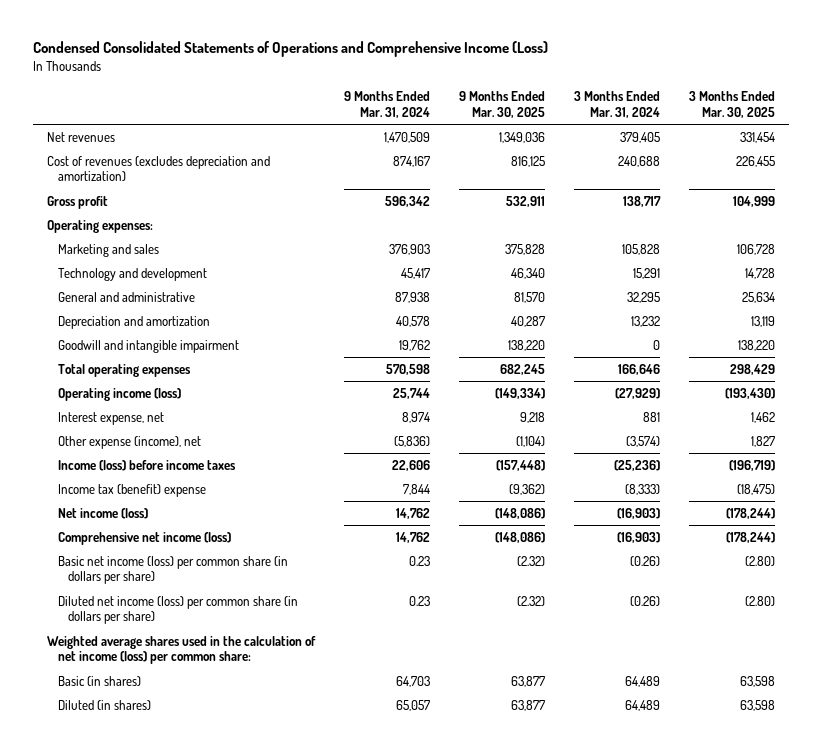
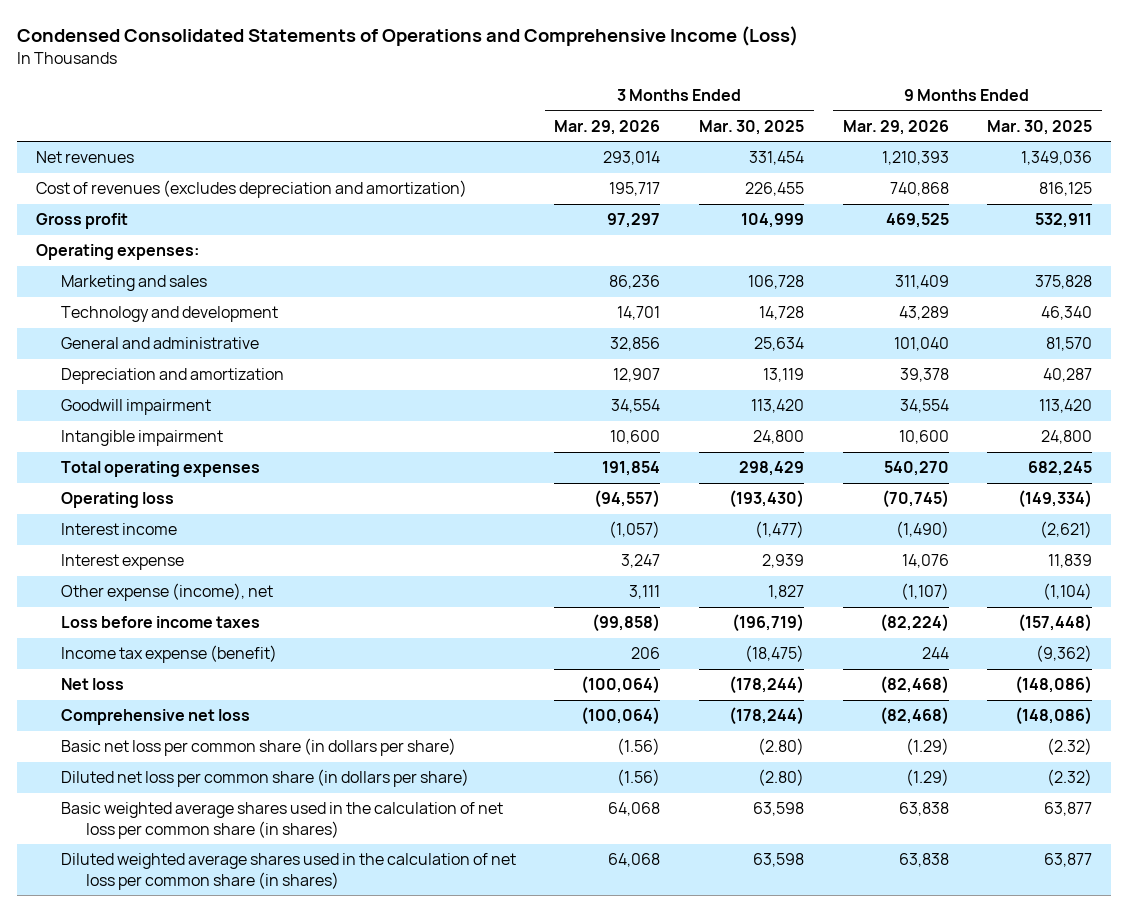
- | 9 Months Ended Mar. 31, 2024 | 9 Months Ended Mar. 30, 2025 | 3 Months Ended Mar. 31, 2024 | 3 Months Ended Mar. 30, 2025
+ | 3 Months Ended Mar. 29, 2026 | 3 Months Ended Mar. 30, 2025 | 9 Months Ended Mar. 29, 2026 | 9 Months Ended Mar. 30, 2025
- Goodwill and intangible impairment | 19,762 | 138,220 | 0 | 138,220
+ Goodwill impairment | 34,554 | 113,420 | 34,554 | 113,420
+ Intangible impairment | 10,600 | 24,800 | 10,600 | 24,800
- Operating income (loss) | 25,744 | (149,334) | (27,929) | (193,430)
- Interest expense, net | 8,974 | 9,218 | 881 | 1,462
+ Operating loss | (94,557) | (193,430) | (70,745) | (149,334)
+ Interest income | (1,057) | (1,477) | (1,490) | (2,621)
+ Interest expense | 3,247 | 2,939 | 14,076 | 11,839
- Income (loss) before income taxes | 22,606 | (157,448) | (25,236) | (196,719)
- Income tax (benefit) expense | 7,844 | (9,362) | (8,333) | (18,475)
- Net income (loss) | 14,762 | (148,086) | (16,903) | (178,244)
- Comprehensive net income (loss) | 14,762 | (148,086) | (16,903) | (178,244)
- Basic net income (loss) per common share (in dollars per share) | 0.23 | (2.32) | (0.26) | (2.80)
- Diluted net income (loss) per common share (in dollars per share) | 0.23 | (2.32) | (0.26) | (2.80)
- Weighted average shares used in the calculation of net income (loss) per common share:
- Basic (in shares) | 64,703 | 63,877 | 64,489 | 63,598
- Diluted (in shares) | 65,057 | 63,877 | 64,489 | 63,598
+ Loss before income taxes | (99,858) | (196,719) | (82,224) | (157,448)
+ Income tax expense (benefit) | 206 | (18,475) | 244 | (9,362)
+ Net loss | (100,064) | (178,244) | (82,468) | (148,086)
+ Comprehensive net loss | (100,064) | (178,244) | (82,468) | (148,086)
+ Basic net loss per common share (in dollars per share) | (1.56) | (2.80) | (1.29) | (2.32)
+ Diluted net loss per common share (in dollars per share) | (1.56) | (2.80) | (1.29) | (2.32)
+ Basic weighted average shares used in the calculation of net loss per common share (in shares) | 64,068 | 63,598 | 63,838 | 63,877
+ Diluted weighted average shares used in the calculation of net loss per common share (in shares) | 64,068 | 63,598 | 63,838 | 63,877

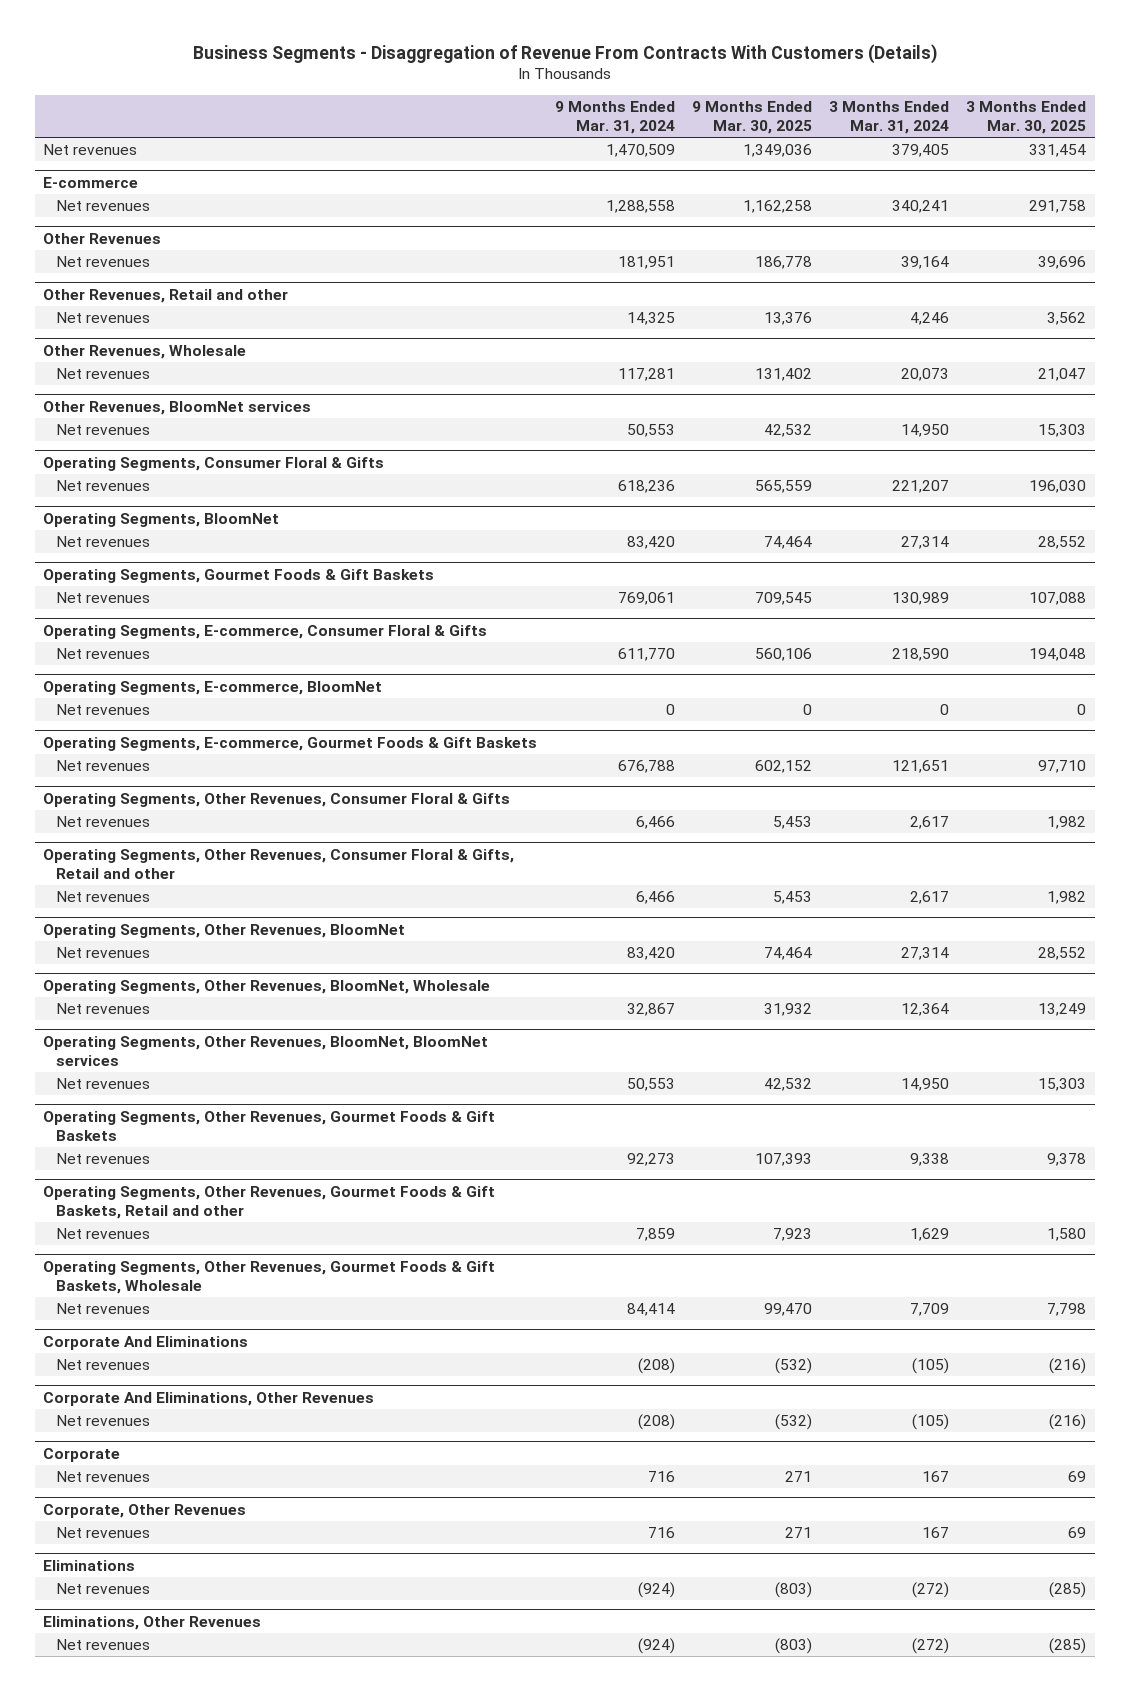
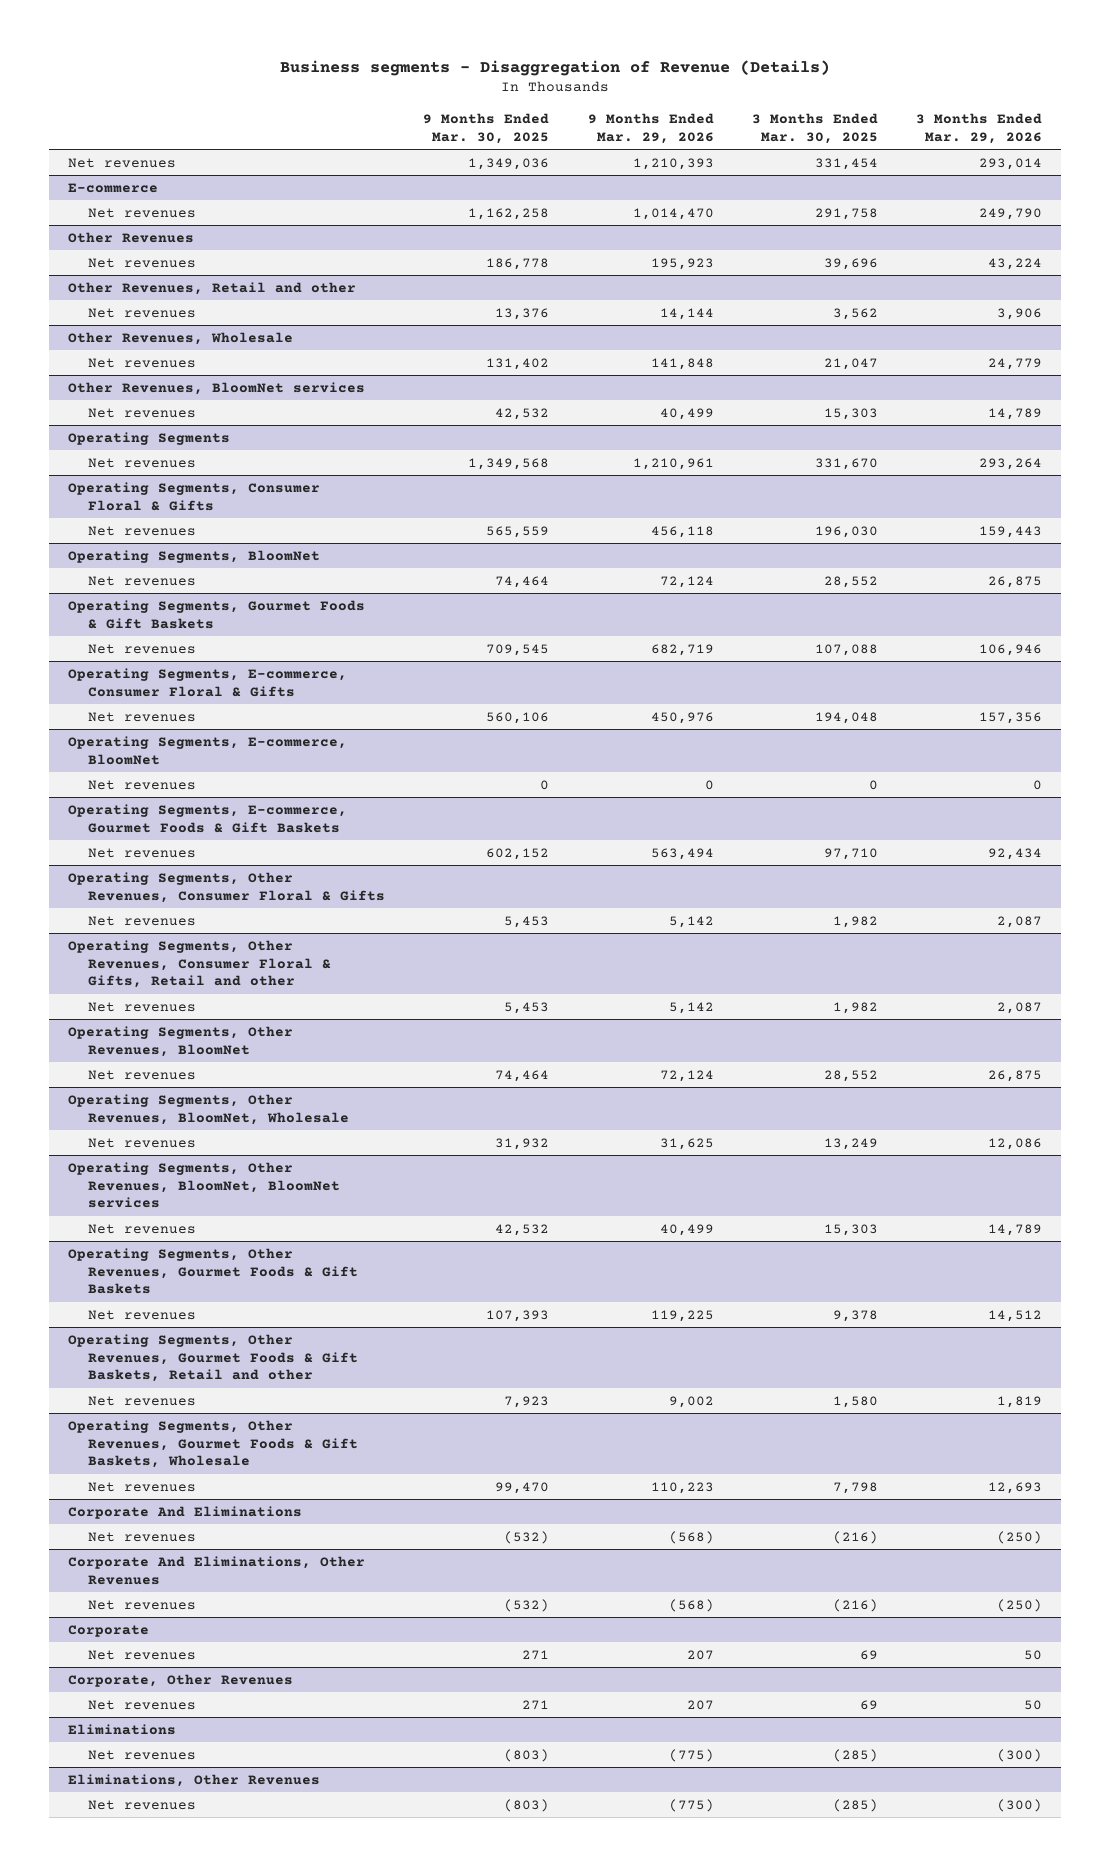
- Business Segments - Disaggregation of Revenue From Contracts With Customers (Details)
+ Business segments - Disaggregation of Revenue (Details)
- | 9 Months Ended Mar. 31, 2024 | 9 Months Ended Mar. 30, 2025 | 3 Months Ended Mar. 31, 2024 | 3 Months Ended Mar. 30, 2025
+ | 9 Months Ended Mar. 30, 2025 | 9 Months Ended Mar. 29, 2026 | 3 Months Ended Mar. 30, 2025 | 3 Months Ended Mar. 29, 2026
+ Operating Segments
+ Net revenues | 1,349,568 | 1,210,961 | 331,670 | 293,264

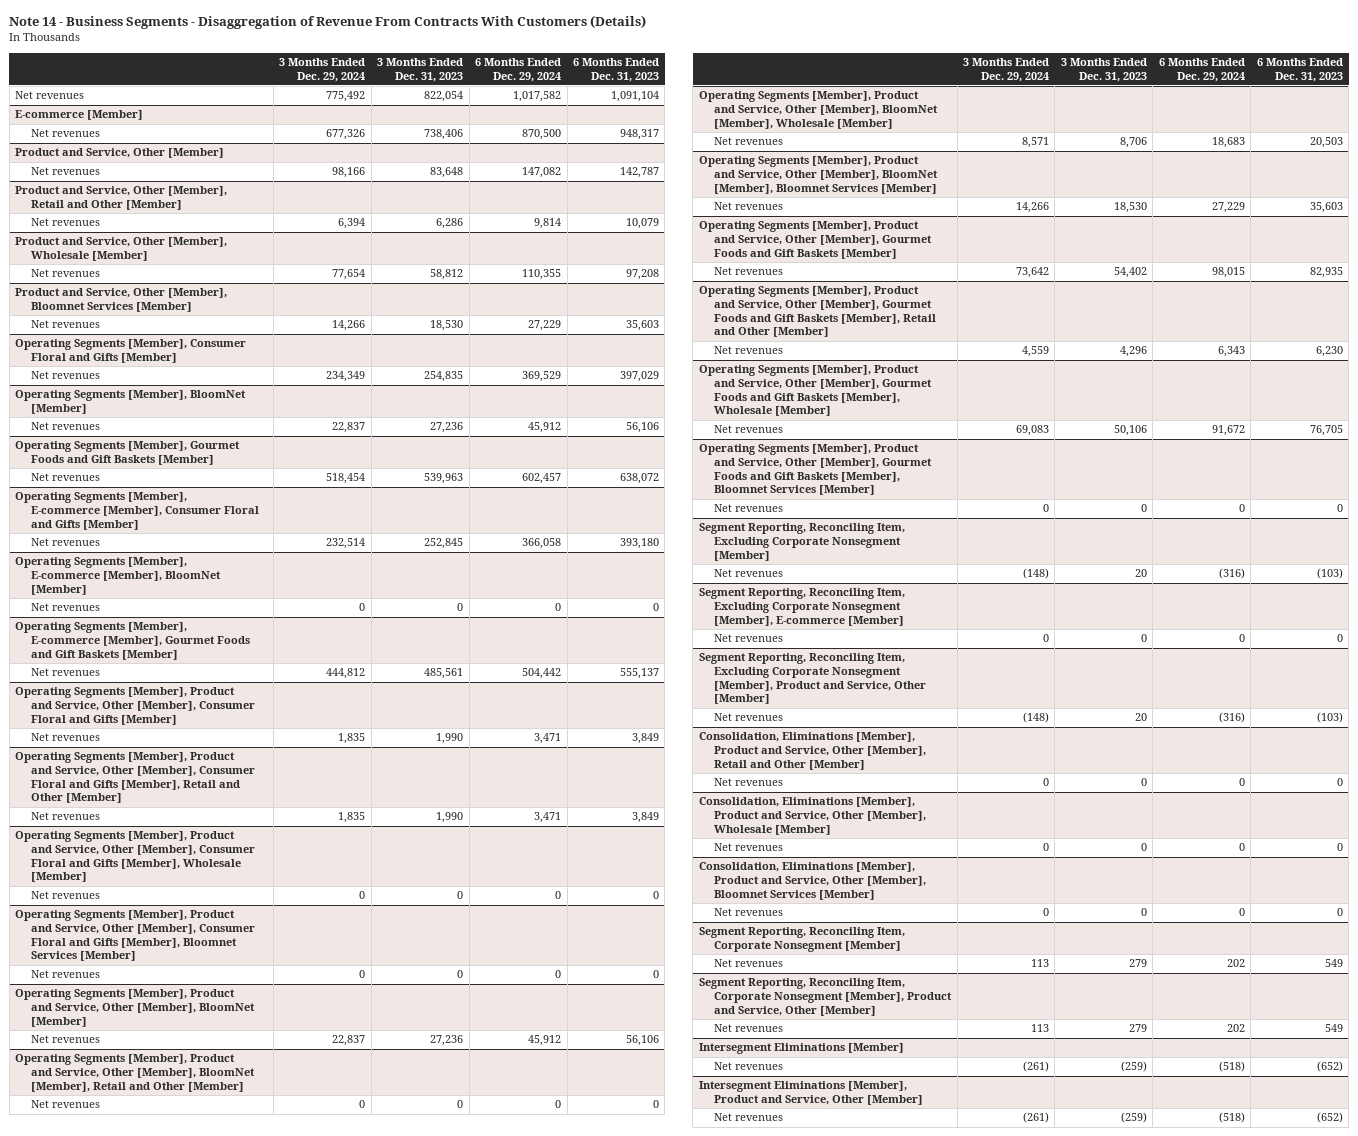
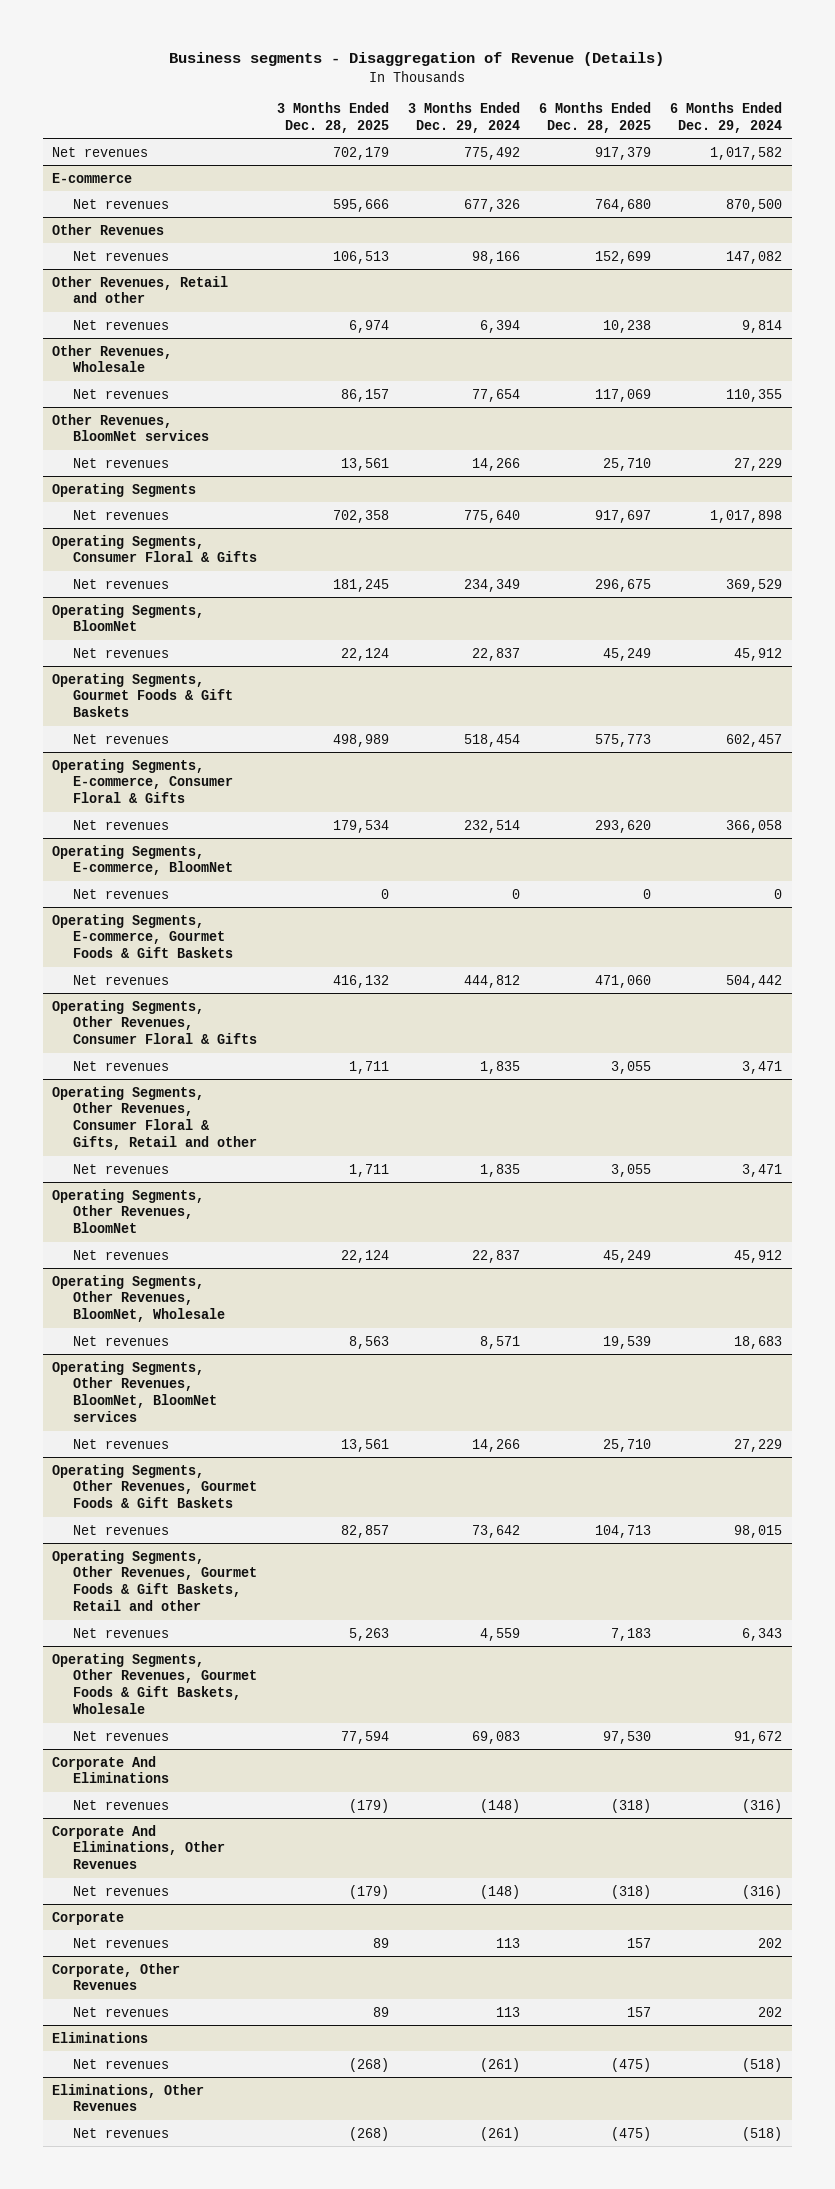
- Note 14 - Business Segments - Disaggregation of Revenue From Contracts With Customers (Details)
+ Business segments - Disaggregation of Revenue (Details)
- | 3 Months Ended Dec. 29, 2024 | 3 Months Ended Dec. 31, 2023 | 6 Months Ended Dec. 29, 2024 | 6 Months Ended Dec. 31, 2023
+ | 3 Months Ended Dec. 28, 2025 | 3 Months Ended Dec. 29, 2024 | 6 Months Ended Dec. 28, 2025 | 6 Months Ended Dec. 29, 2024
- E-commerce [Member]
+ E-commerce
- Product and Service, Other [Member]
+ Other Revenues
- Product and Service, Other [Member], Retail and Other [Member]
+ Other Revenues, Retail and other
- Product and Service, Other [Member], Wholesale [Member]
+ Other Revenues, Wholesale
- Product and Service, Other [Member], Bloomnet Services [Member]
+ Other Revenues, BloomNet services
- Operating Segments [Member], Consumer Floral and Gifts [Member]
+ Operating Segments
+ Net revenues | 702,358 | 775,640 | 917,697 | 1,017,898
+ Operating Segments, Consumer Floral & Gifts
- Operating Segments [Member], BloomNet [Member]
+ Operating Segments, BloomNet
- Operating Segments [Member], Gourmet Foods and Gift Baskets [Member]
+ Operating Segments, Gourmet Foods & Gift Baskets
- Operating Segments [Member], E-commerce [Member], Consumer Floral and Gifts [Member]
+ Operating Segments, E-commerce, Consumer Floral & Gifts
- Operating Segments [Member], E-commerce [Member], BloomNet [Member]
+ Operating Segments, E-commerce, BloomNet
- Operating Segments [Member], E-commerce [Member], Gourmet Foods and Gift Baskets [Member]
+ Operating Segments, E-commerce, Gourmet Foods & Gift Baskets
- Operating Segments [Member], Product and Service, Other [Member], Consumer Floral and Gifts [Member]
+ Operating Segments, Other Revenues, Consumer Floral & Gifts
- Operating Segments [Member], Product and Service, Other [Member], Consumer Floral and Gifts [Member], Retail and Other [Member]
+ Operating Segments, Other Revenues, Consumer Floral & Gifts, Retail and other
- Operating Segments [Member], Product and Service, Other [Member], Consumer Floral and Gifts [Member], Wholesale [Member]
- Net revenues | 0 | 0 | 0 | 0
- Operating Segments [Member], Product and Service, Other [Member], Consumer Floral and Gifts [Member], Bloomnet Services [Member]
- Net revenues | 0 | 0 | 0 | 0
- Operating Segments [Member], Product and Service, Other [Member], BloomNet [Member]
+ Operating Segments, Other Revenues, BloomNet
- Operating Segments [Member], Product and Service, Other [Member], BloomNet [Member], Retail and Other [Member]
- Net revenues | 0 | 0 | 0 | 0
- Operating Segments [Member], Product and Service, Other [Member], BloomNet [Member], Wholesale [Member]
+ Operating Segments, Other Revenues, BloomNet, Wholesale
- Operating Segments [Member], Product and Service, Other [Member], BloomNet [Member], Bloomnet Services [Member]
+ Operating Segments, Other Revenues, BloomNet, BloomNet services
- Operating Segments [Member], Product and Service, Other [Member], Gourmet Foods and Gift Baskets [Member]
+ Operating Segments, Other Revenues, Gourmet Foods & Gift Baskets
- Operating Segments [Member], Product and Service, Other [Member], Gourmet Foods and Gift Baskets [Member], Retail and Other [Member]
+ Operating Segments, Other Revenues, Gourmet Foods & Gift Baskets, Retail and other
- Operating Segments [Member], Product and Service, Other [Member], Gourmet Foods and Gift Baskets [Member], Wholesale [Member]
+ Operating Segments, Other Revenues, Gourmet Foods & Gift Baskets, Wholesale
- Operating Segments [Member], Product and Service, Other [Member], Gourmet Foods and Gift Baskets [Member], Bloomnet Services [Member]
- Net revenues | 0 | 0 | 0 | 0
- Segment Reporting, Reconciling Item, Excluding Corporate Nonsegment [Member]
+ Corporate And Eliminations
- Segment Reporting, Reconciling Item, Excluding Corporate Nonsegment [Member], E-commerce [Member]
- Net revenues | 0 | 0 | 0 | 0
- Segment Reporting, Reconciling Item, Excluding Corporate Nonsegment [Member], Product and Service, Other [Member]
+ Corporate And Eliminations, Other Revenues
- Consolidation, Eliminations [Member], Product and Service, Other [Member], Retail and Other [Member]
- Net revenues | 0 | 0 | 0 | 0
- Consolidation, Eliminations [Member], Product and Service, Other [Member], Wholesale [Member]
- Net revenues | 0 | 0 | 0 | 0
- Consolidation, Eliminations [Member], Product and Service, Other [Member], Bloomnet Services [Member]
- Net revenues | 0 | 0 | 0 | 0
- Segment Reporting, Reconciling Item, Corporate Nonsegment [Member]
+ Corporate
- Segment Reporting, Reconciling Item, Corporate Nonsegment [Member], Product and Service, Other [Member]
+ Corporate, Other Revenues
- Intersegment Eliminations [Member]
+ Eliminations
- Intersegment Eliminations [Member], Product and Service, Other [Member]
+ Eliminations, Other Revenues

